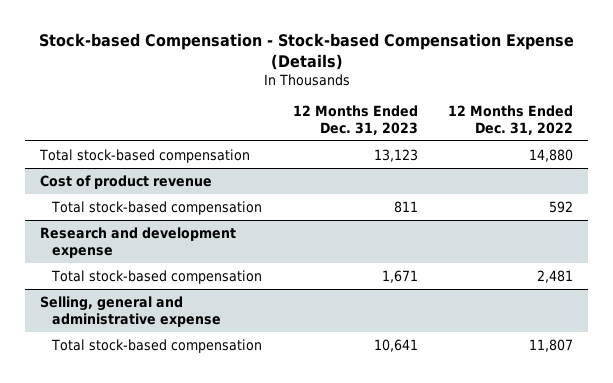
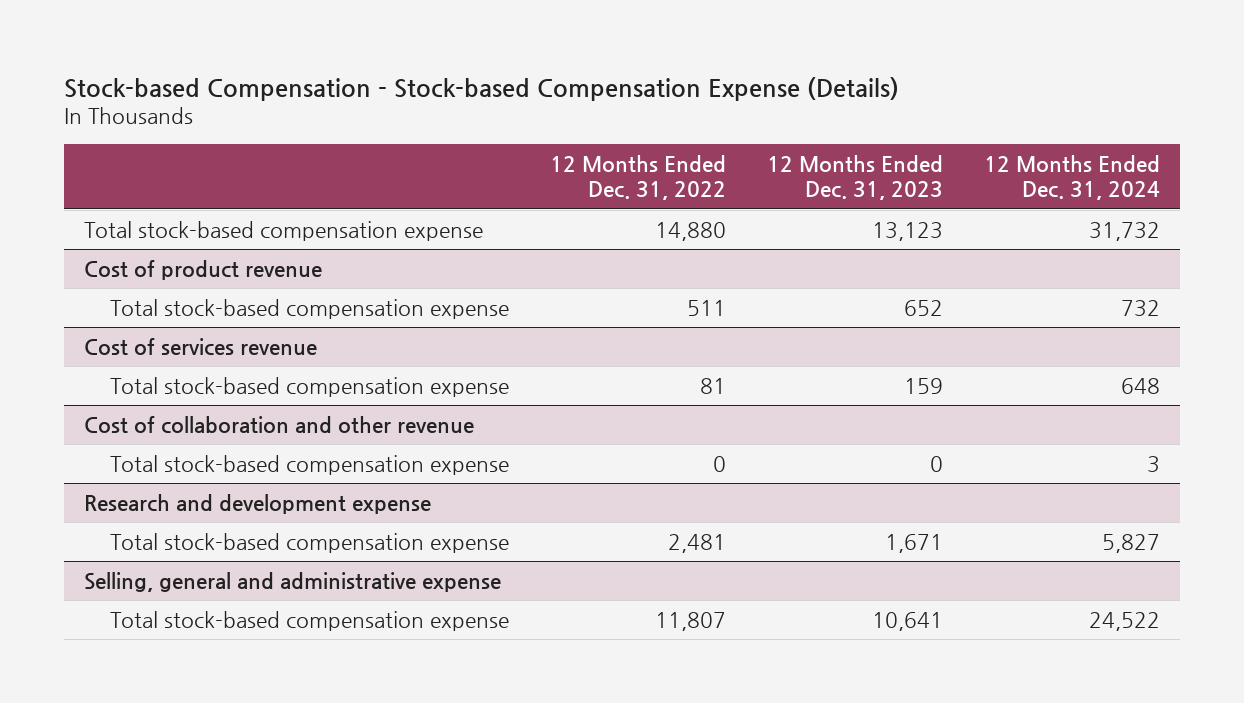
- | 12 Months Ended Dec. 31, 2023 | 12 Months Ended Dec. 31, 2022
+ | 12 Months Ended Dec. 31, 2022 | 12 Months Ended Dec. 31, 2023 | 12 Months Ended Dec. 31, 2024
- Total stock-based compensation | 13,123 | 14,880
+ Total stock-based compensation expense | 14,880 | 13,123 | 31,732
@ Cost of product revenue
- Total stock-based compensation | 811 | 592
+ Total stock-based compensation expense | 511 | 652 | 732
+ Cost of services revenue
+ Total stock-based compensation expense | 81 | 159 | 648
+ Cost of collaboration and other revenue
+ Total stock-based compensation expense | 0 | 0 | 3
@ Research and development expense
- Total stock-based compensation | 1,671 | 2,481
+ Total stock-based compensation expense | 2,481 | 1,671 | 5,827
@ Selling, general and administrative expense
- Total stock-based compensation | 10,641 | 11,807
+ Total stock-based compensation expense | 11,807 | 10,641 | 24,522

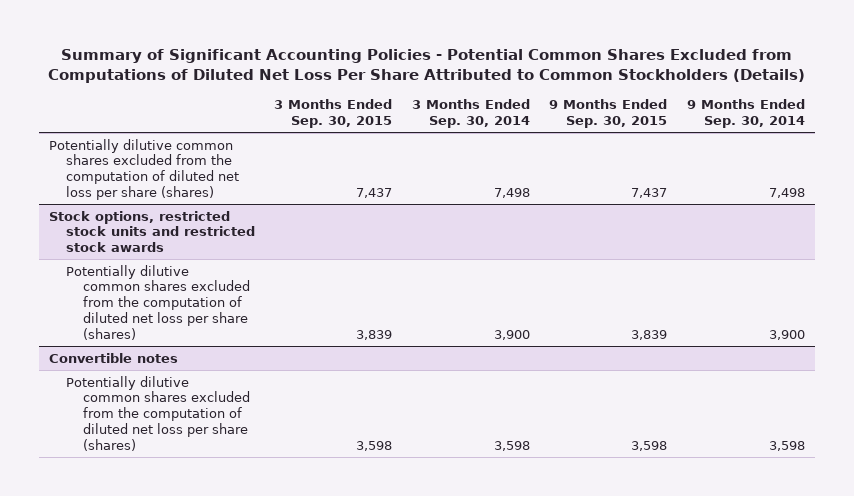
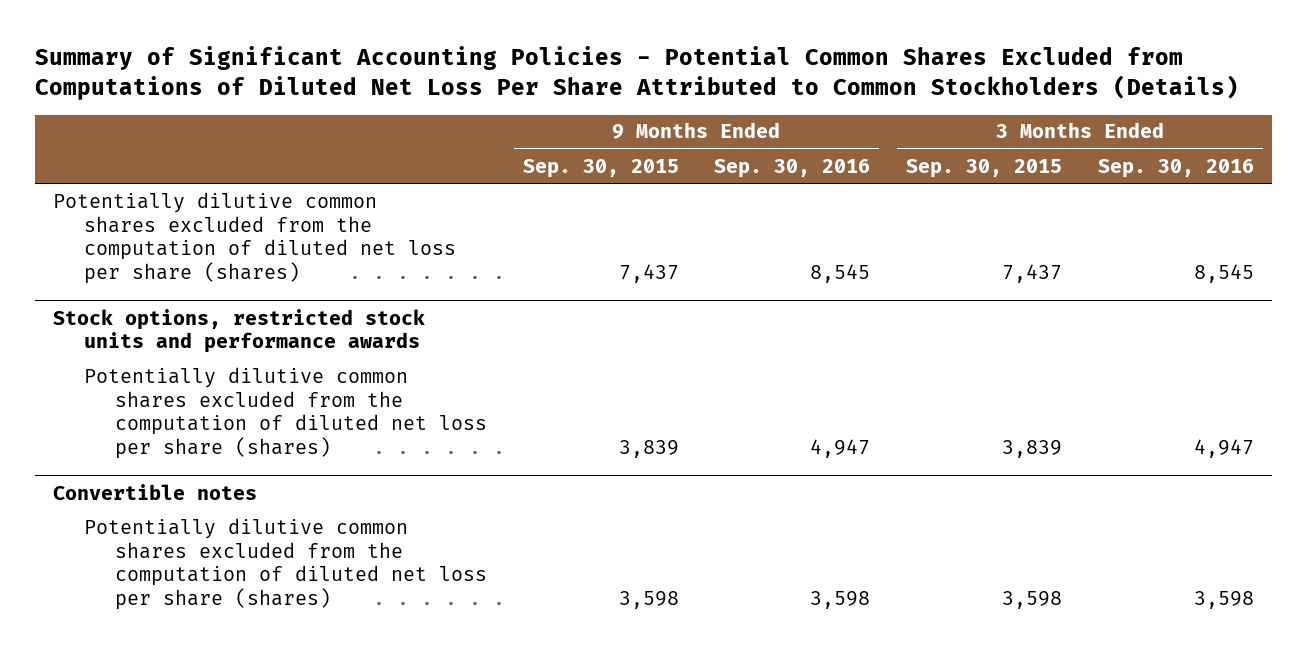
- | 3 Months Ended Sep. 30, 2015 | 3 Months Ended Sep. 30, 2014 | 9 Months Ended Sep. 30, 2015 | 9 Months Ended Sep. 30, 2014
+ | 9 Months Ended Sep. 30, 2015 | 9 Months Ended Sep. 30, 2016 | 3 Months Ended Sep. 30, 2015 | 3 Months Ended Sep. 30, 2016
- Stock options, restricted stock units and restricted stock awards
+ Stock options, restricted stock units and performance awards

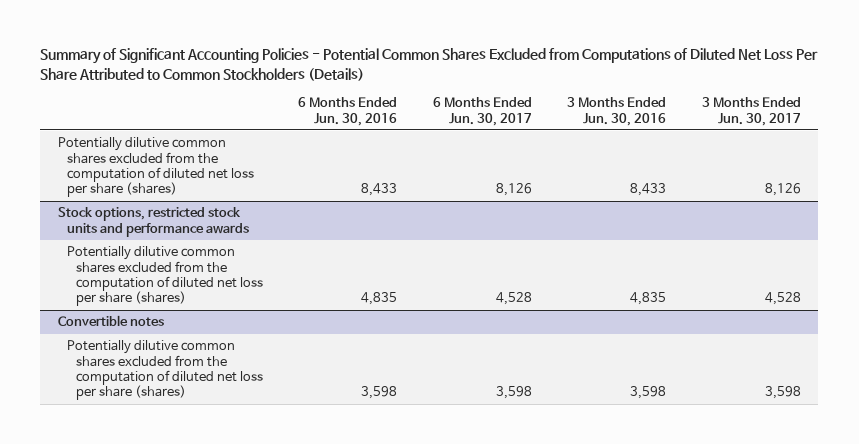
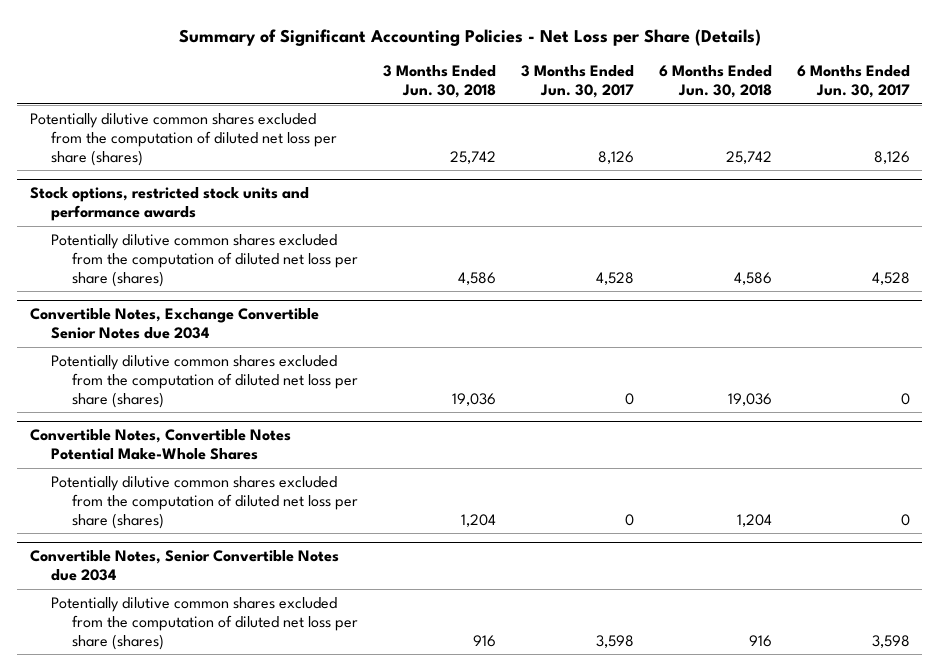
- Summary of Significant Accounting Policies - Potential Common Shares Excluded from Computations of Diluted Net Loss Per Share Attributed to Common Stockholders (Details)
+ Summary of Significant Accounting Policies - Net Loss per Share (Details)
- | 6 Months Ended Jun. 30, 2016 | 6 Months Ended Jun. 30, 2017 | 3 Months Ended Jun. 30, 2016 | 3 Months Ended Jun. 30, 2017
+ | 3 Months Ended Jun. 30, 2018 | 3 Months Ended Jun. 30, 2017 | 6 Months Ended Jun. 30, 2018 | 6 Months Ended Jun. 30, 2017
- Convertible notes
+ Convertible Notes, Exchange Convertible Senior Notes due 2034
+ Potentially dilutive common shares excluded from the computation of diluted net loss per share (shares) | 19,036 | 0 | 19,036 | 0
+ Convertible Notes, Convertible Notes Potential Make-Whole Shares
+ Potentially dilutive common shares excluded from the computation of diluted net loss per share (shares) | 1,204 | 0 | 1,204 | 0
+ Convertible Notes, Senior Convertible Notes due 2034

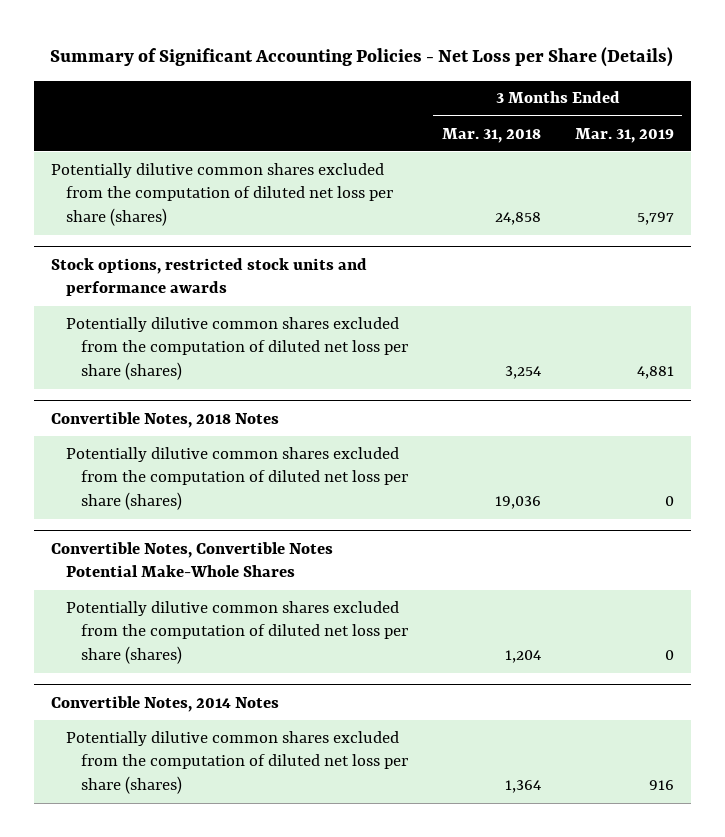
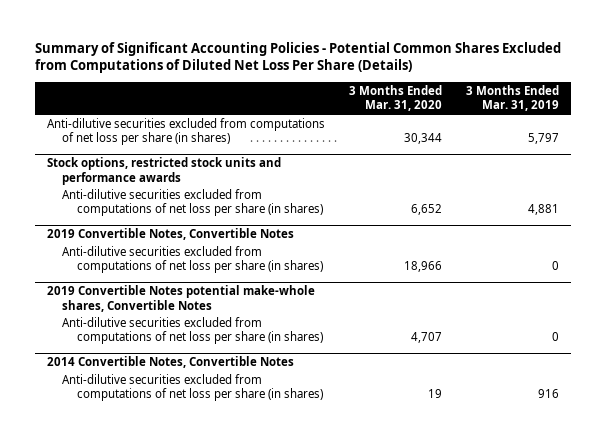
- Summary of Significant Accounting Policies - Net Loss per Share (Details)
+ Summary of Significant Accounting Policies - Potential Common Shares Excluded from Computations of Diluted Net Loss Per Share (Details)
- | 3 Months Ended Mar. 31, 2018 | 3 Months Ended Mar. 31, 2019
+ | 3 Months Ended Mar. 31, 2020 | 3 Months Ended Mar. 31, 2019
- Potentially dilutive common shares excluded from the computation of diluted net loss per share (shares) | 24,858 | 5,797
+ Anti-dilutive securities excluded from computations of net loss per share (in shares) | 30,344 | 5,797
@ Stock options, restricted stock units and performance awards
- Potentially dilutive common shares excluded from the computation of diluted net loss per share (shares) | 3,254 | 4,881
- Convertible Notes, 2018 Notes
- Potentially dilutive common shares excluded from the computation of diluted net loss per share (shares) | 19,036 | 0
- Convertible Notes, Convertible Notes Potential Make-Whole Shares
- Potentially dilutive common shares excluded from the computation of diluted net loss per share (shares) | 1,204 | 0
- Convertible Notes, 2014 Notes
- Potentially dilutive common shares excluded from the computation of diluted net loss per share (shares) | 1,364 | 916
@ Stock options, restricted stock units and performance awards
+ Anti-dilutive securities excluded from computations of net loss per share (in shares) | 6,652 | 4,881
+ 2019 Convertible Notes, Convertible Notes
+ Anti-dilutive securities excluded from computations of net loss per share (in shares) | 18,966 | 0
+ 2019 Convertible Notes potential make-whole shares, Convertible Notes
+ Anti-dilutive securities excluded from computations of net loss per share (in shares) | 4,707 | 0
+ 2014 Convertible Notes, Convertible Notes
+ Anti-dilutive securities excluded from computations of net loss per share (in shares) | 19 | 916

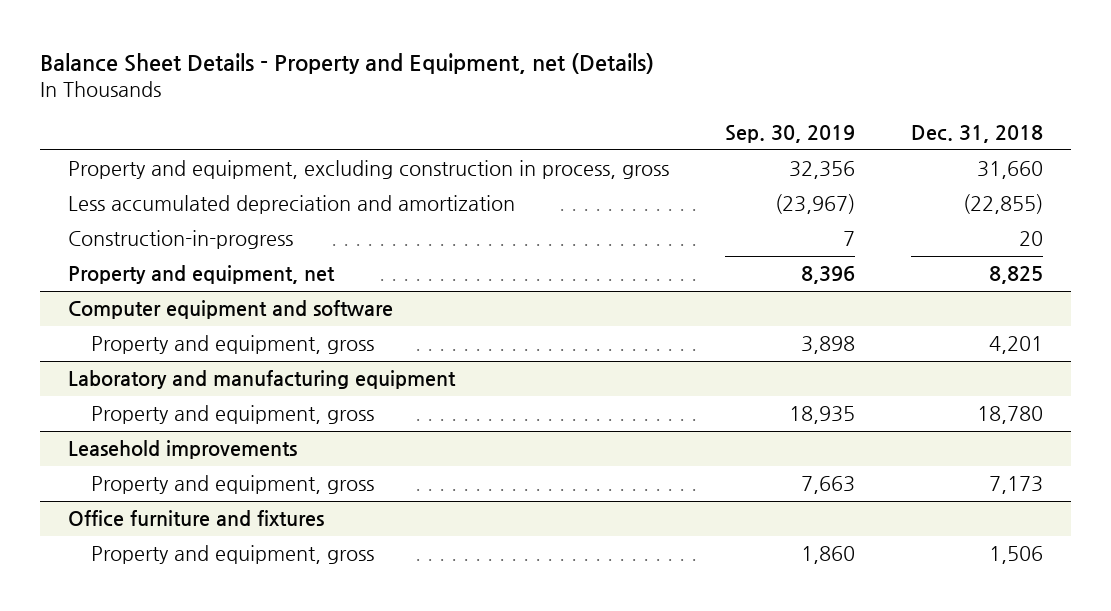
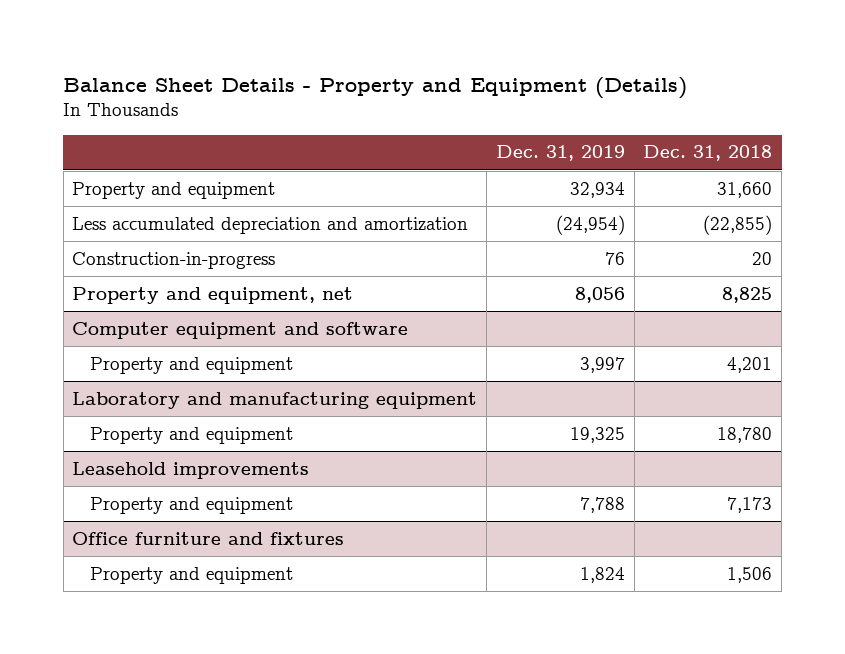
- Balance Sheet Details - Property and Equipment, net (Details)
+ Balance Sheet Details - Property and Equipment (Details)
- | Sep. 30, 2019 | Dec. 31, 2018
+ | Dec. 31, 2019 | Dec. 31, 2018
- Property and equipment, excluding construction in process, gross | 32,356 | 31,660
+ Property and equipment | 32,934 | 31,660
@ Computer equipment and software
- Property and equipment, gross | 3,898 | 4,201
+ Property and equipment | 3,997 | 4,201
@ Laboratory and manufacturing equipment
- Property and equipment, gross | 18,935 | 18,780
+ Property and equipment | 19,325 | 18,780
@ Leasehold improvements
- Property and equipment, gross | 7,663 | 7,173
+ Property and equipment | 7,788 | 7,173
@ Office furniture and fixtures
- Property and equipment, gross | 1,860 | 1,506
+ Property and equipment | 1,824 | 1,506

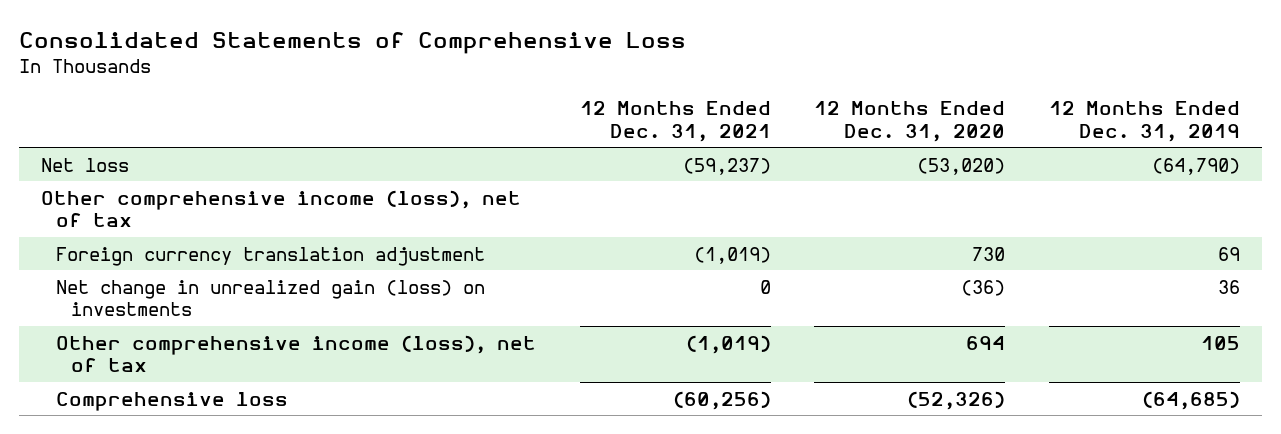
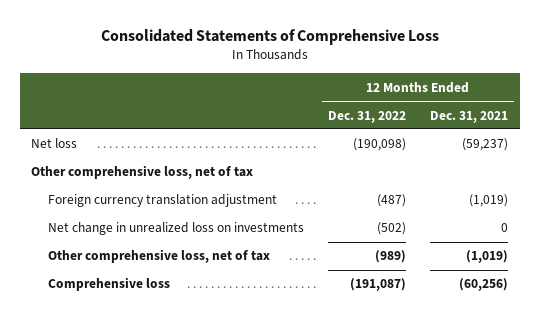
- | 12 Months Ended Dec. 31, 2021 | 12 Months Ended Dec. 31, 2020 | 12 Months Ended Dec. 31, 2019
+ | 12 Months Ended Dec. 31, 2022 | 12 Months Ended Dec. 31, 2021
- Other comprehensive income (loss), net of tax
+ Other comprehensive loss, net of tax
- Net change in unrealized gain (loss) on investments | 0 | (36) | 36
- Other comprehensive income (loss), net of tax | (1,019) | 694 | 105
+ Net change in unrealized loss on investments | (502) | 0
+ Other comprehensive loss, net of tax | (989) | (1,019)

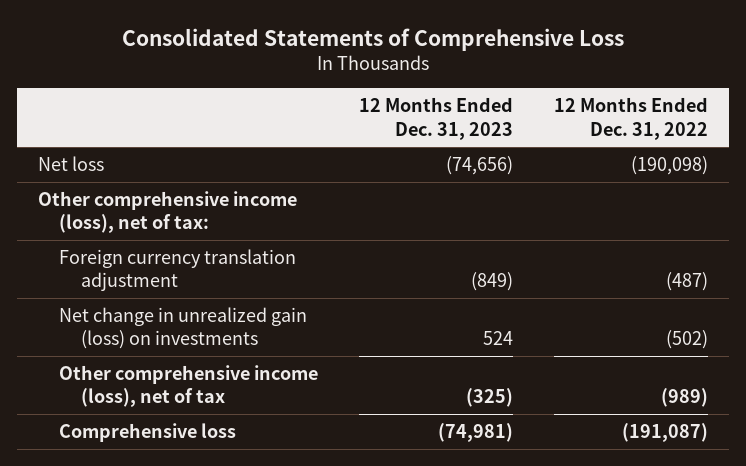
- | 12 Months Ended Dec. 31, 2022 | 12 Months Ended Dec. 31, 2021
+ | 12 Months Ended Dec. 31, 2023 | 12 Months Ended Dec. 31, 2022
- Other comprehensive loss, net of tax
+ Other comprehensive income (loss), net of tax:
- Net change in unrealized loss on investments | (502) | 0
- Other comprehensive loss, net of tax | (989) | (1,019)
+ Net change in unrealized gain (loss) on investments | 524 | (502)
+ Other comprehensive income (loss), net of tax | (325) | (989)

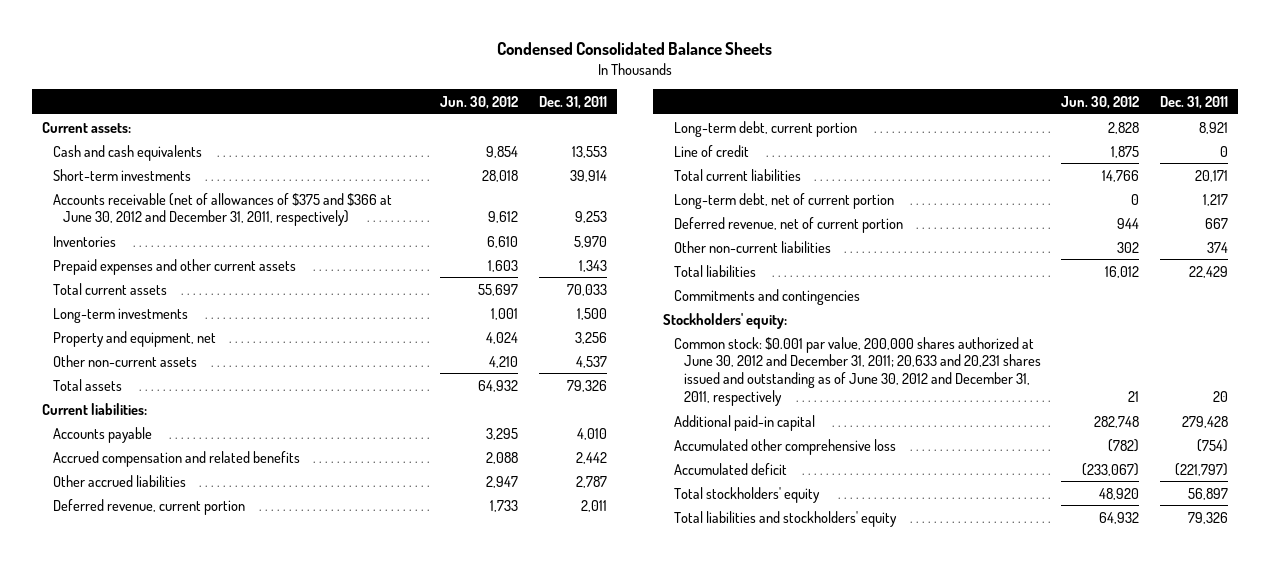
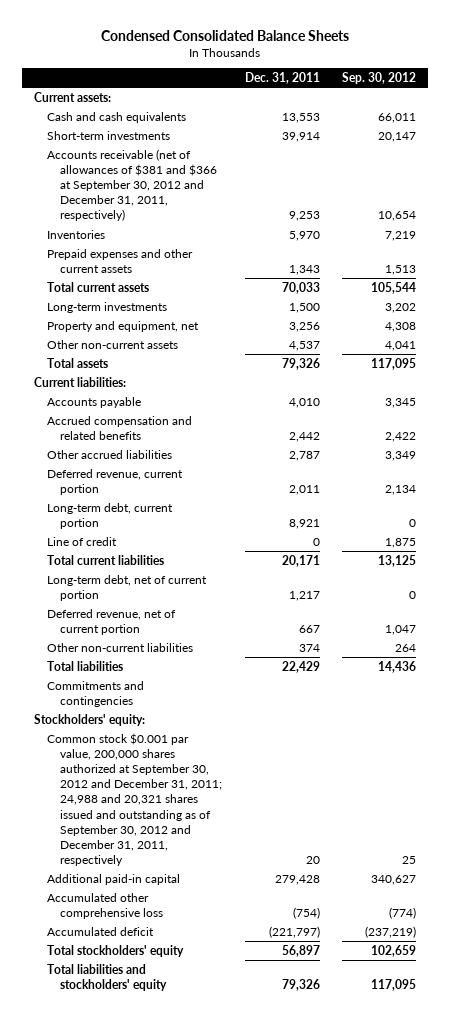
- | Jun. 30, 2012 | Dec. 31, 2011
+ | Dec. 31, 2011 | Sep. 30, 2012
- Accounts receivable (net of allowances of $375 and $366 at June 30, 2012 and December 31, 2011, respectively) | 9,612 | 9,253
+ Accounts receivable (net of allowances of $381 and $366 at September 30, 2012 and December 31, 2011, respectively) | 9,253 | 10,654
- Common stock: $0.001 par value, 200,000 shares authorized at June 30, 2012 and December 31, 2011; 20,633 and 20,231 shares issued and outstanding as of June 30, 2012 and December 31, 2011, respectively | 21 | 20
+ Common stock $0.001 par value, 200,000 shares authorized at September 30, 2012 and December 31, 2011; 24,988 and 20,321 shares issued and outstanding as of September 30, 2012 and December 31, 2011, respectively | 20 | 25

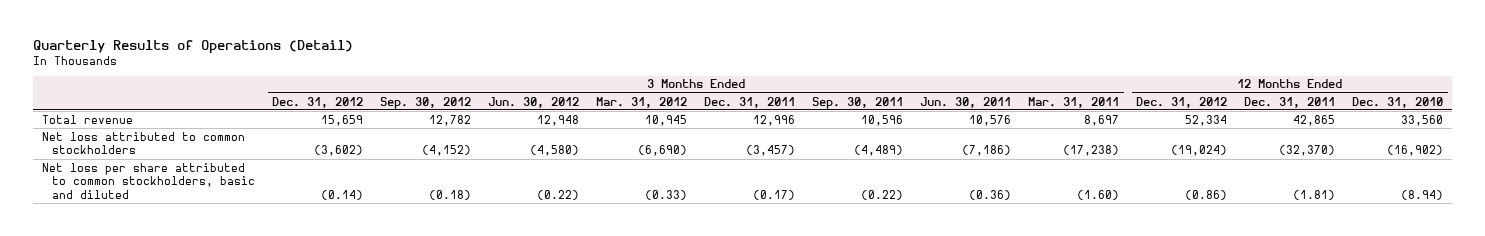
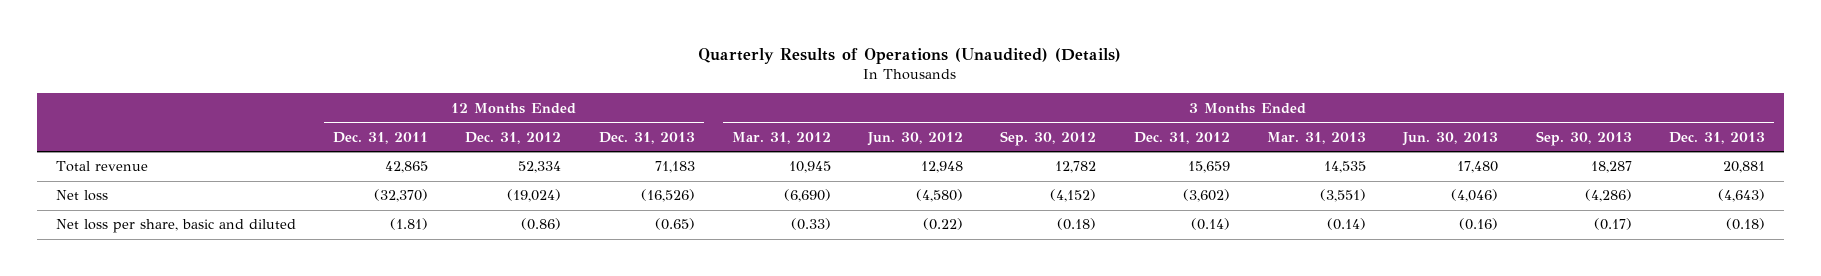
- Quarterly Results of Operations (Detail)
+ Quarterly Results of Operations (Unaudited) (Details)
- | 3 Months Ended Dec. 31, 2012 | 3 Months Ended Sep. 30, 2012 | 3 Months Ended Jun. 30, 2012 | 3 Months Ended Mar. 31, 2012 | 3 Months Ended Dec. 31, 2011 | 3 Months Ended Sep. 30, 2011 | 3 Months Ended Jun. 30, 2011 | 3 Months Ended Mar. 31, 2011 | 12 Months Ended Dec. 31, 2012 | 12 Months Ended Dec. 31, 2011 | 12 Months Ended Dec. 31, 2010
+ | 12 Months Ended Dec. 31, 2011 | 12 Months Ended Dec. 31, 2012 | 12 Months Ended Dec. 31, 2013 | 3 Months Ended Mar. 31, 2012 | 3 Months Ended Jun. 30, 2012 | 3 Months Ended Sep. 30, 2012 | 3 Months Ended Dec. 31, 2012 | 3 Months Ended Mar. 31, 2013 | 3 Months Ended Jun. 30, 2013 | 3 Months Ended Sep. 30, 2013 | 3 Months Ended Dec. 31, 2013
- Net loss attributed to common stockholders | (3,602) | (4,152) | (4,580) | (6,690) | (3,457) | (4,489) | (7,186) | (17,238) | (19,024) | (32,370) | (16,902)
- Net loss per share attributed to common stockholders, basic and diluted | (0.14) | (0.18) | (0.22) | (0.33) | (0.17) | (0.22) | (0.36) | (1.60) | (0.86) | (1.81) | (8.94)
+ Net loss | (32,370) | (19,024) | (16,526) | (6,690) | (4,580) | (4,152) | (3,602) | (3,551) | (4,046) | (4,286) | (4,643)
+ Net loss per share, basic and diluted | (1.81) | (0.86) | (0.65) | (0.33) | (0.22) | (0.18) | (0.14) | (0.14) | (0.16) | (0.17) | (0.18)

